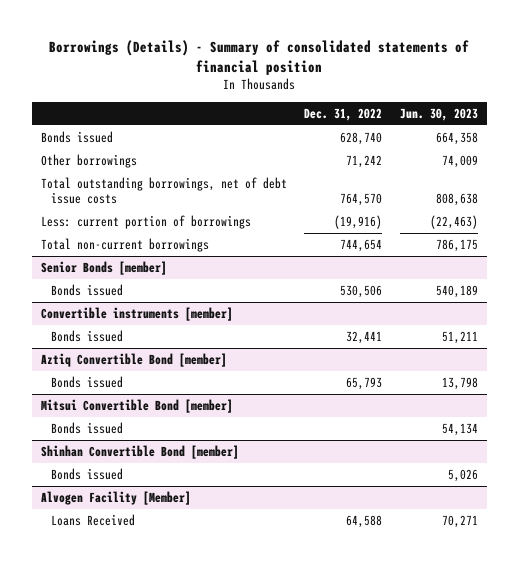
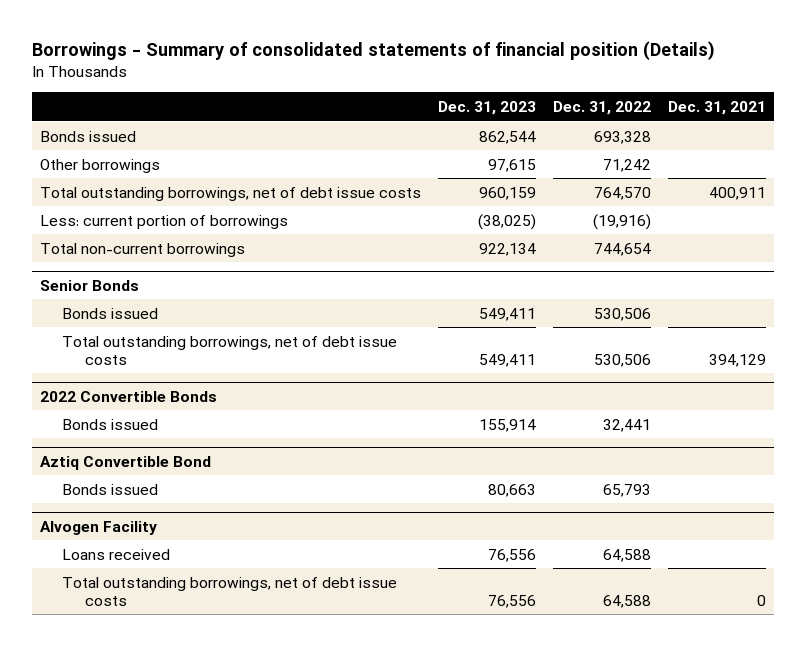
- Borrowings (Details) - Summary of consolidated statements of financial position
+ Borrowings - Summary of consolidated statements of financial position (Details)
- | Dec. 31, 2022 | Jun. 30, 2023
+ | Dec. 31, 2023 | Dec. 31, 2022 | Dec. 31, 2021
- Bonds issued | 628,740 | 664,358
+ Bonds issued | 862,544 | 693,328 |
- Senior Bonds [member]
+ Senior Bonds
- Convertible instruments [member]
+ Total outstanding borrowings, net of debt issue costs | 549,411 | 530,506 | 394,129
+ 2022 Convertible Bonds
- Aztiq Convertible Bond [member]
+ Aztiq Convertible Bond
- Mitsui Convertible Bond [member]
- Bonds issued | | 54,134
- Shinhan Convertible Bond [member]
- Bonds issued | | 5,026
- Alvogen Facility [Member]
- Loans Received | 64,588 | 70,271
+ Alvogen Facility
+ Loans received | 76,556 | 64,588 |
+ Total outstanding borrowings, net of debt issue costs | 76,556 | 64,588 | 0

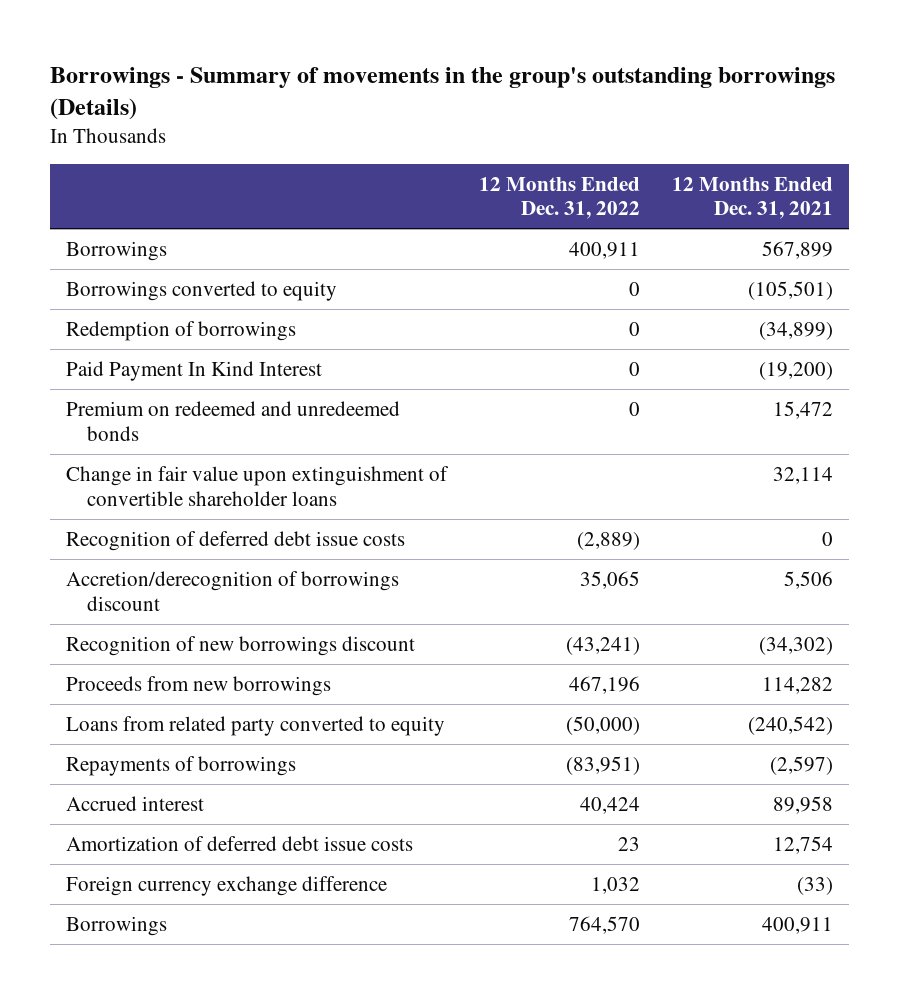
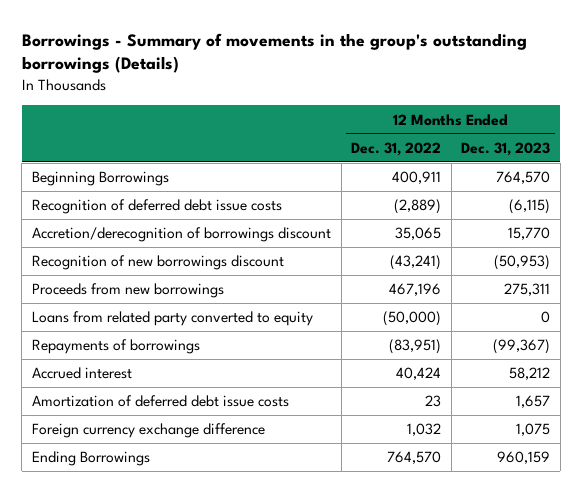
- | 12 Months Ended Dec. 31, 2022 | 12 Months Ended Dec. 31, 2021
+ | 12 Months Ended Dec. 31, 2022 | 12 Months Ended Dec. 31, 2023
- Borrowings | 400,911 | 567,899
- Borrowings converted to equity | 0 | (105,501)
- Redemption of borrowings | 0 | (34,899)
- Paid Payment In Kind Interest | 0 | (19,200)
- Premium on redeemed and unredeemed bonds | 0 | 15,472
- Change in fair value upon extinguishment of convertible shareholder loans | | 32,114
+ Beginning Borrowings | 400,911 | 764,570
- Borrowings | 764,570 | 400,911
+ Ending Borrowings | 764,570 | 960,159

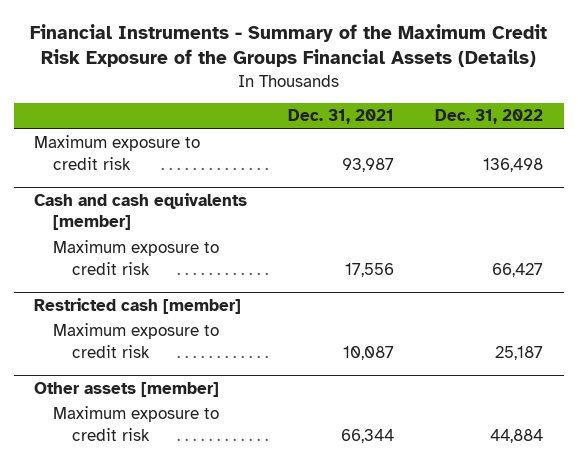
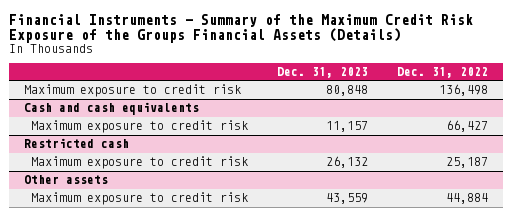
- | Dec. 31, 2021 | Dec. 31, 2022
+ | Dec. 31, 2023 | Dec. 31, 2022
- Cash and cash equivalents [member]
+ Cash and cash equivalents
- Restricted cash [member]
+ Restricted cash
- Other assets [member]
+ Other assets

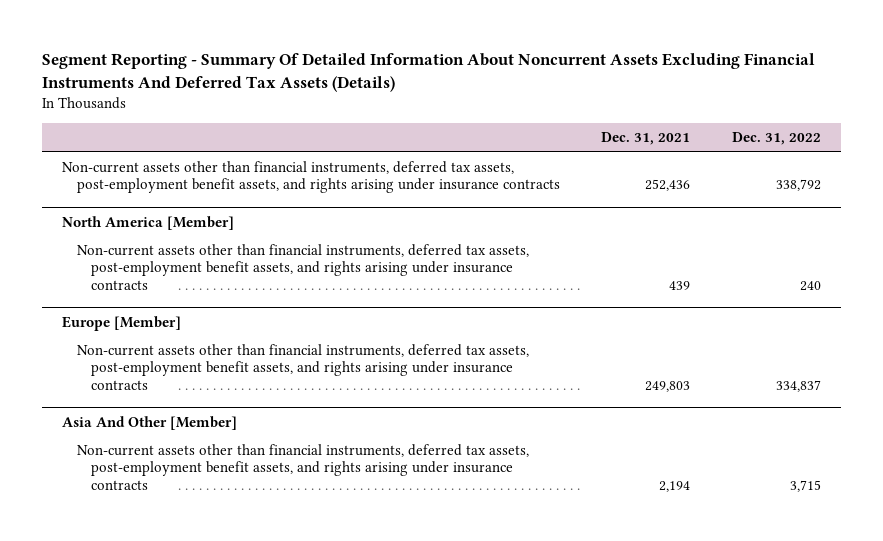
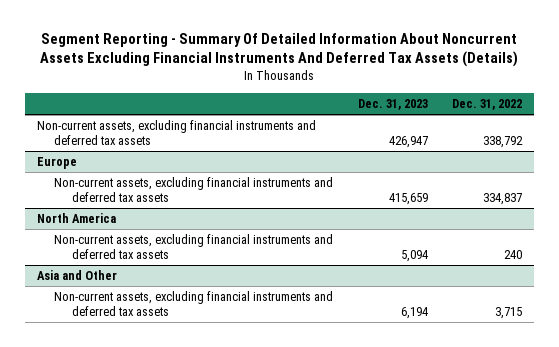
- | Dec. 31, 2021 | Dec. 31, 2022
+ | Dec. 31, 2023 | Dec. 31, 2022
- Non-current assets other than financial instruments, deferred tax assets, post-employment benefit assets, and rights arising under insurance contracts | 252,436 | 338,792
- North America [Member]
- Non-current assets other than financial instruments, deferred tax assets, post-employment benefit assets, and rights arising under insurance contracts | 439 | 240
- Europe [Member]
- Non-current assets other than financial instruments, deferred tax assets, post-employment benefit assets, and rights arising under insurance contracts | 249,803 | 334,837
- Asia And Other [Member]
- Non-current assets other than financial instruments, deferred tax assets, post-employment benefit assets, and rights arising under insurance contracts | 2,194 | 3,715
+ Non-current assets, excluding financial instruments and deferred tax assets | 426,947 | 338,792
+ Europe
+ Non-current assets, excluding financial instruments and deferred tax assets | 415,659 | 334,837
+ North America
+ Non-current assets, excluding financial instruments and deferred tax assets | 5,094 | 240
+ Asia and Other
+ Non-current assets, excluding financial instruments and deferred tax assets | 6,194 | 3,715

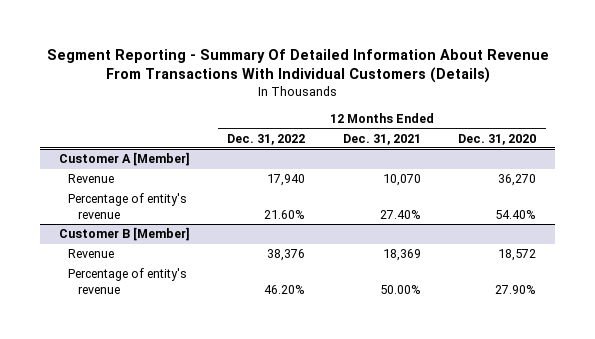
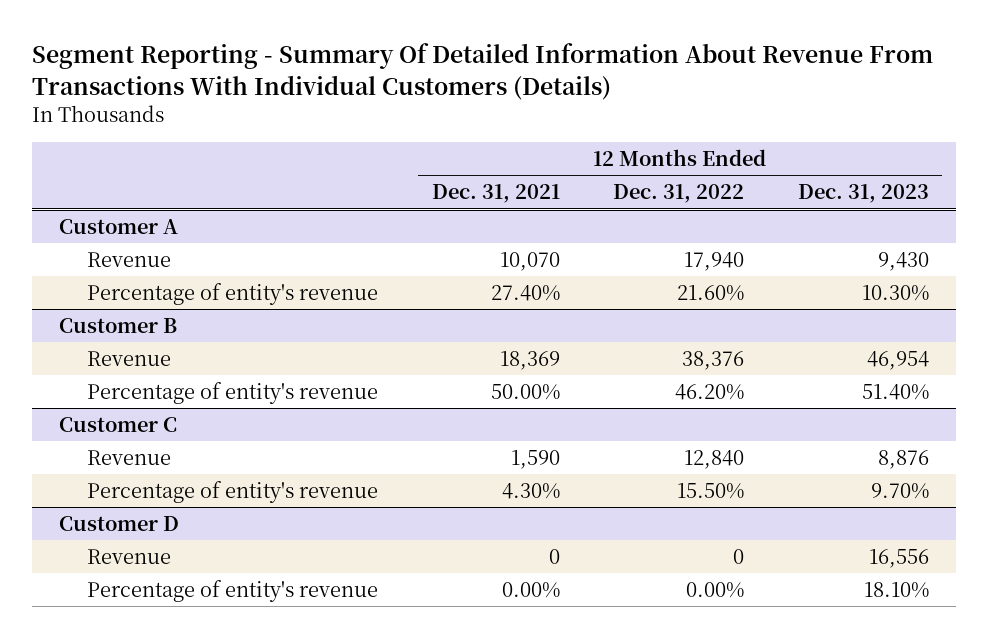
- | 12 Months Ended Dec. 31, 2022 | 12 Months Ended Dec. 31, 2021 | 12 Months Ended Dec. 31, 2020
+ | 12 Months Ended Dec. 31, 2021 | 12 Months Ended Dec. 31, 2022 | 12 Months Ended Dec. 31, 2023
- Customer A [Member]
+ Customer A
- Customer B [Member]
+ Customer B
+ Customer C
+ Revenue | 1,590 | 12,840 | 8,876
+ Percentage of entity's revenue | 4.30% | 15.50% | 9.70%
+ Customer D
+ Revenue | 0 | 0 | 16,556
+ Percentage of entity's revenue | 0.00% | 0.00% | 18.10%

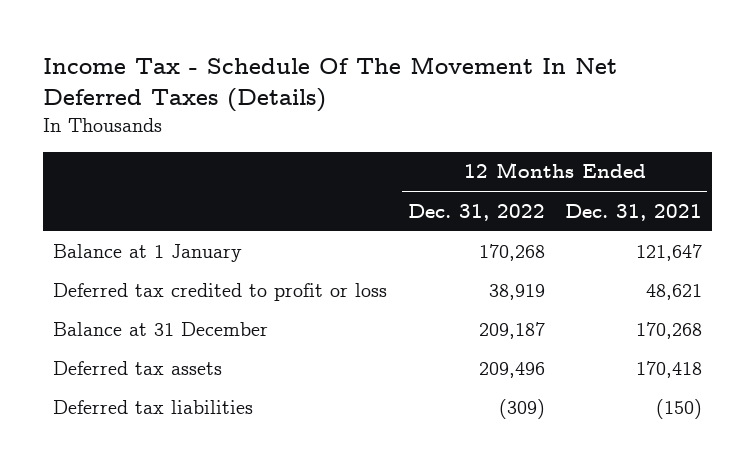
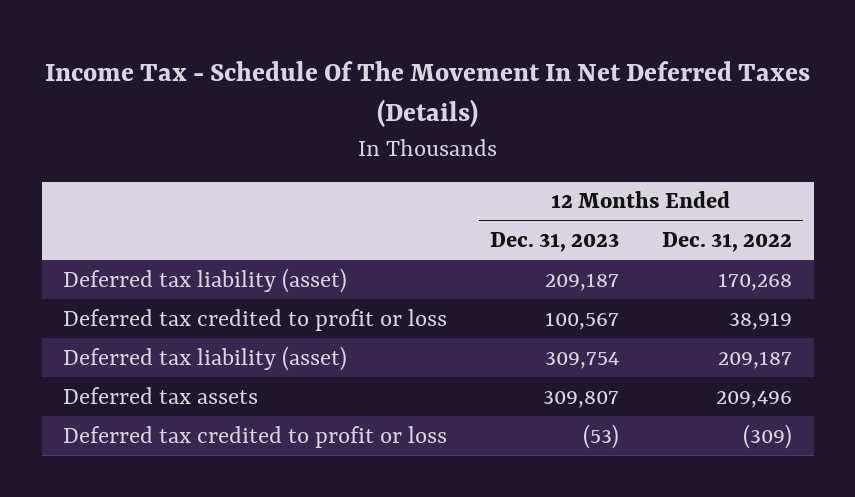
- | 12 Months Ended Dec. 31, 2022 | 12 Months Ended Dec. 31, 2021
+ | 12 Months Ended Dec. 31, 2023 | 12 Months Ended Dec. 31, 2022
- Balance at 1 January | 170,268 | 121,647
+ Deferred tax liability (asset) | 209,187 | 170,268
- Balance at 31 December | 209,187 | 170,268
+ Deferred tax liability (asset) | 309,754 | 209,187
- Deferred tax liabilities | (309) | (150)
+ Deferred tax credited to profit or loss | (53) | (309)

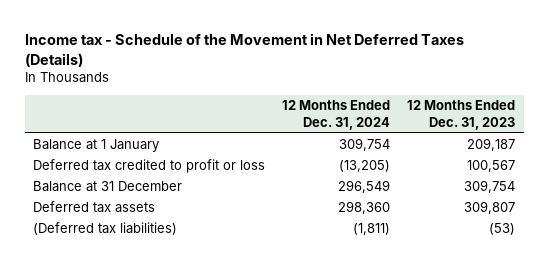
- Income Tax - Schedule Of The Movement In Net Deferred Taxes (Details)
+ Income tax - Schedule of the Movement in Net Deferred Taxes (Details)
- | 12 Months Ended Dec. 31, 2023 | 12 Months Ended Dec. 31, 2022
+ | 12 Months Ended Dec. 31, 2024 | 12 Months Ended Dec. 31, 2023
- Deferred tax liability (asset) | 209,187 | 170,268
+ Balance at 1 January | 309,754 | 209,187
- Deferred tax liability (asset) | 309,754 | 209,187
+ Balance at 31 December | 296,549 | 309,754
- Deferred tax credited to profit or loss | (53) | (309)
+ (Deferred tax liabilities) | (1,811) | (53)

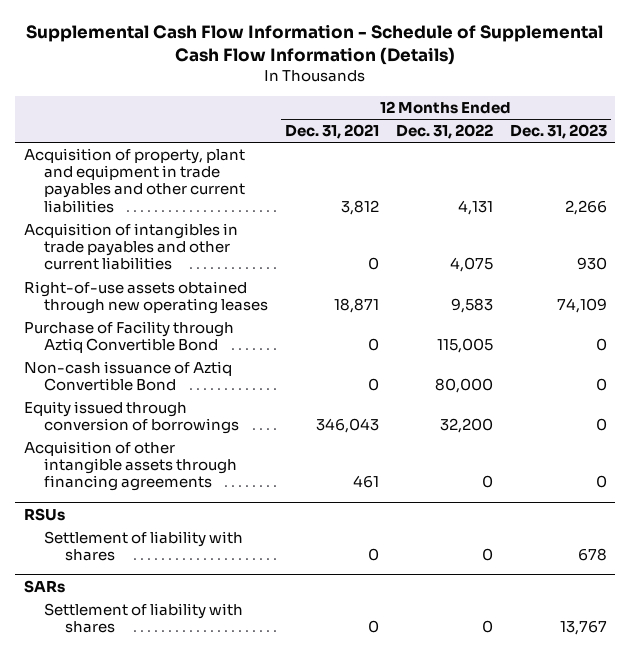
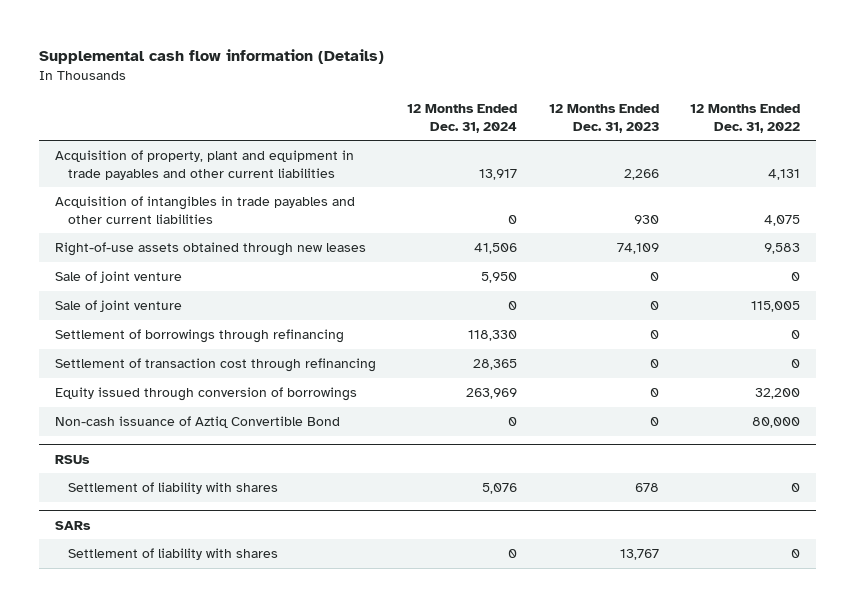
- Supplemental Cash Flow Information - Schedule of Supplemental Cash Flow Information (Details)
+ Supplemental cash flow information (Details)
- | 12 Months Ended Dec. 31, 2021 | 12 Months Ended Dec. 31, 2022 | 12 Months Ended Dec. 31, 2023
+ | 12 Months Ended Dec. 31, 2024 | 12 Months Ended Dec. 31, 2023 | 12 Months Ended Dec. 31, 2022
- Right-of-use assets obtained through new operating leases | 18,871 | 9,583 | 74,109
- Purchase of Facility through Aztiq Convertible Bond | 0 | 115,005 | 0
+ Right-of-use assets obtained through new leases | 41,506 | 74,109 | 9,583
+ Sale of joint venture | 5,950 | 0 | 0
+ Sale of joint venture | 0 | 0 | 115,005
+ Settlement of borrowings through refinancing | 118,330 | 0 | 0
+ Settlement of transaction cost through refinancing | 28,365 | 0 | 0
- Acquisition of other intangible assets through financing agreements | 461 | 0 | 0
moved down: Non-cash issuance of Aztiq Convertible Bond | 0 | 0 | 80,000

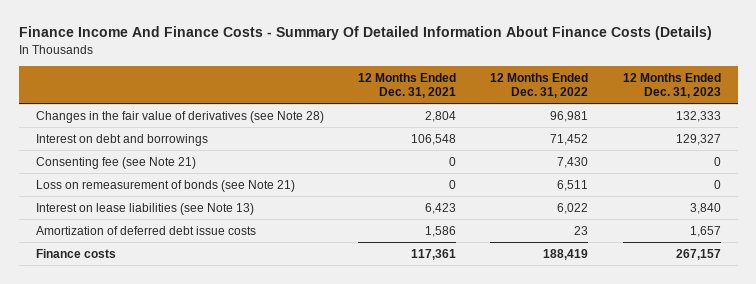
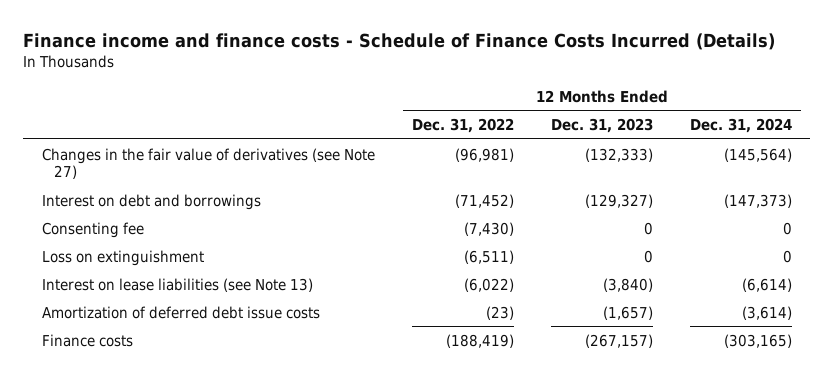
- Finance Income And Finance Costs - Summary Of Detailed Information About Finance Costs (Details)
+ Finance income and finance costs - Schedule of Finance Costs Incurred (Details)
- | 12 Months Ended Dec. 31, 2021 | 12 Months Ended Dec. 31, 2022 | 12 Months Ended Dec. 31, 2023
+ | 12 Months Ended Dec. 31, 2022 | 12 Months Ended Dec. 31, 2023 | 12 Months Ended Dec. 31, 2024
- Changes in the fair value of derivatives (see Note 28) | 2,804 | 96,981 | 132,333
- Interest on debt and borrowings | 106,548 | 71,452 | 129,327
- Consenting fee (see Note 21) | 0 | 7,430 | 0
- Loss on remeasurement of bonds (see Note 21) | 0 | 6,511 | 0
- Interest on lease liabilities (see Note 13) | 6,423 | 6,022 | 3,840
- Amortization of deferred debt issue costs | 1,586 | 23 | 1,657
- Finance costs | 117,361 | 188,419 | 267,157
+ Changes in the fair value of derivatives (see Note 27) | (96,981) | (132,333) | (145,564)
+ Interest on debt and borrowings | (71,452) | (129,327) | (147,373)
+ Consenting fee | (7,430) | 0 | 0
+ Loss on extinguishment | (6,511) | 0 | 0
+ Interest on lease liabilities (see Note 13) | (6,022) | (3,840) | (6,614)
+ Amortization of deferred debt issue costs | (23) | (1,657) | (3,614)
+ Finance costs | (188,419) | (267,157) | (303,165)

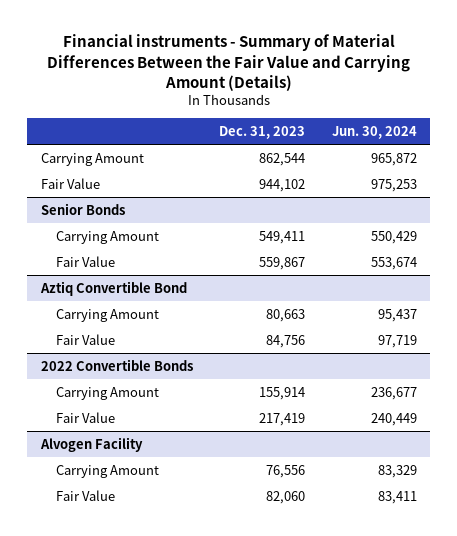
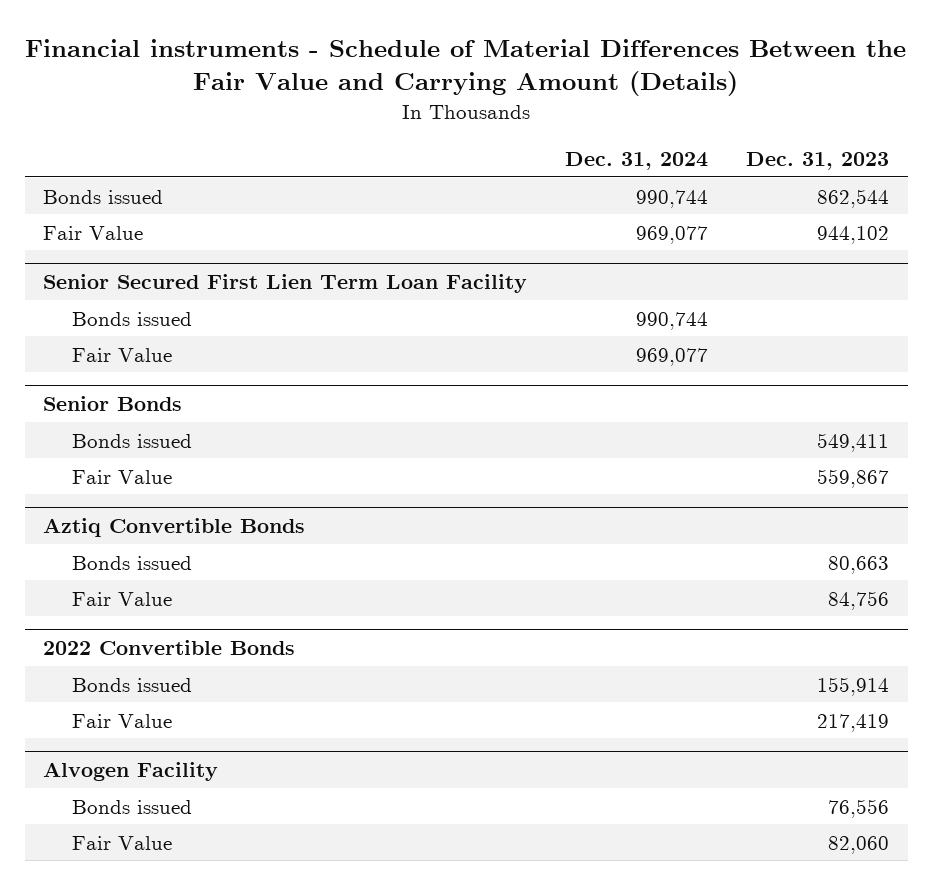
- Financial instruments - Summary of Material Differences Between the Fair Value and Carrying Amount (Details)
+ Financial instruments - Schedule of Material Differences Between the Fair Value and Carrying Amount (Details)
- | Dec. 31, 2023 | Jun. 30, 2024
+ | Dec. 31, 2024 | Dec. 31, 2023
- Carrying Amount | 862,544 | 965,872
+ Bonds issued | 990,744 | 862,544
+ Senior Secured First Lien Term Loan Facility
+ Bonds issued | 990,744 |
+ Fair Value | 969,077 |
@ Senior Bonds
- Carrying Amount | 549,411 | 550,429
+ Bonds issued | | 549,411
- Aztiq Convertible Bond
- Carrying Amount | 80,663 | 95,437
+ Aztiq Convertible Bonds
+ Bonds issued | | 80,663
@ 2022 Convertible Bonds
- Carrying Amount | 155,914 | 236,677
+ Bonds issued | | 155,914
@ Alvogen Facility
- Carrying Amount | 76,556 | 83,329
+ Bonds issued | | 76,556

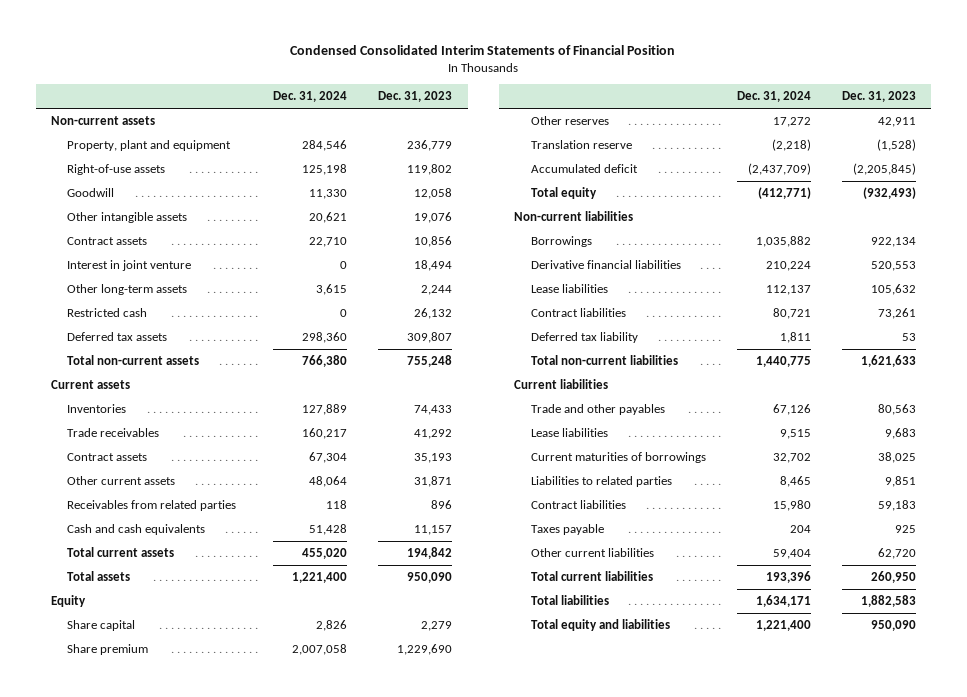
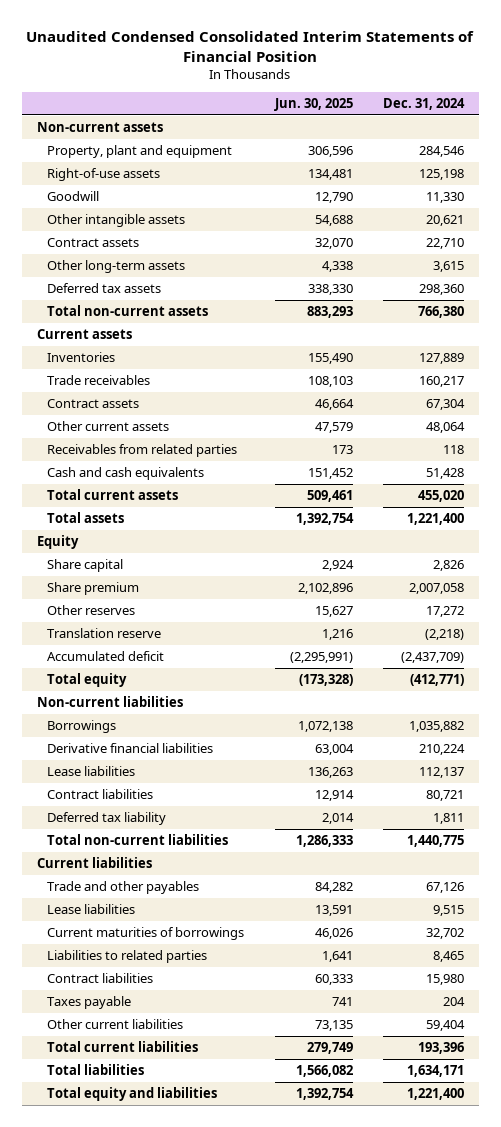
- Condensed Consolidated Interim Statements of Financial Position
+ Unaudited Condensed Consolidated Interim Statements of Financial Position
- | Dec. 31, 2024 | Dec. 31, 2023
+ | Jun. 30, 2025 | Dec. 31, 2024
- Interest in joint venture | 0 | 18,494
- Restricted cash | 0 | 26,132

